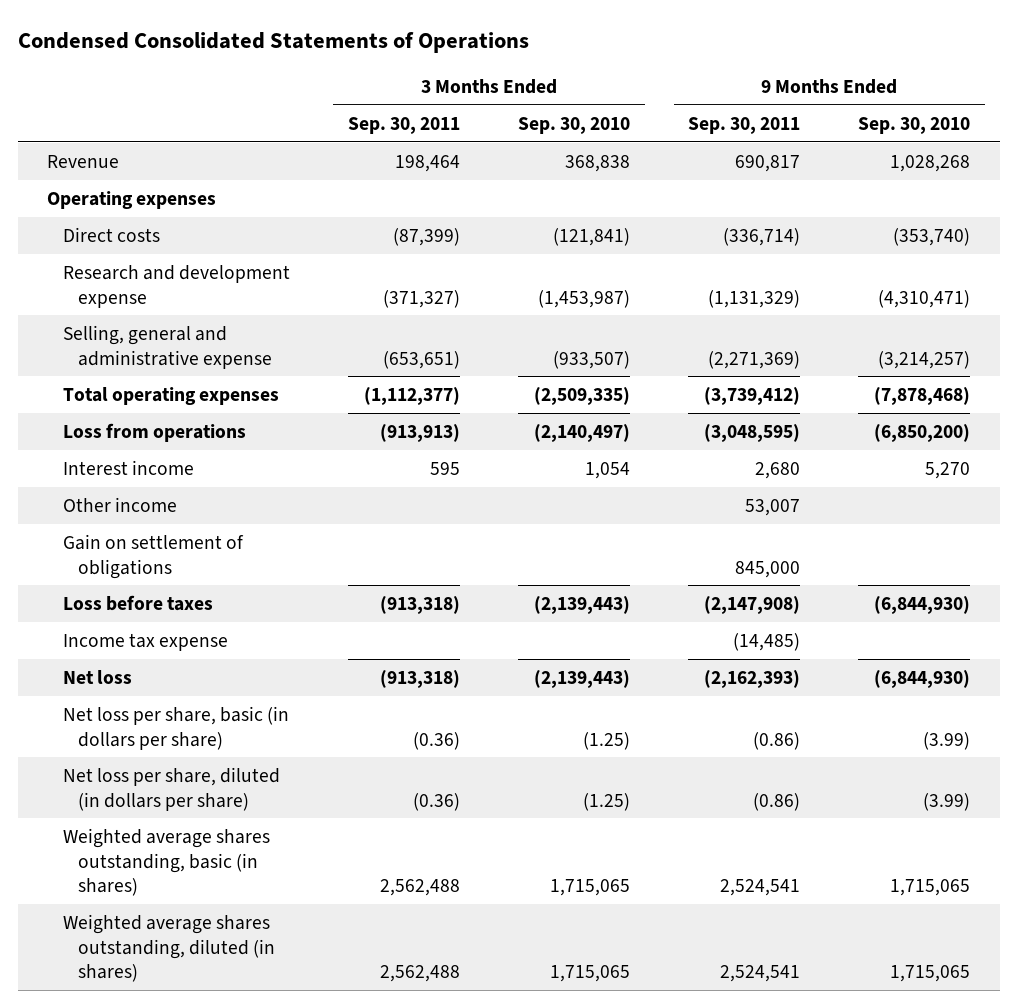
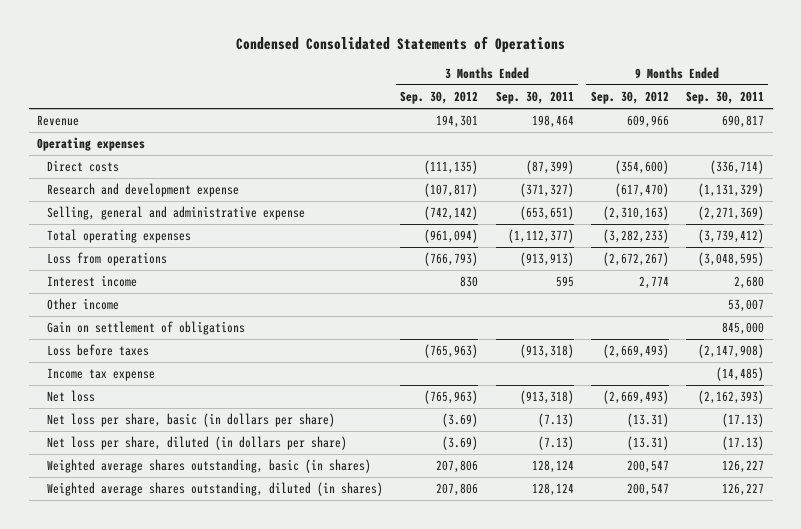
- | 3 Months Ended Sep. 30, 2011 | 3 Months Ended Sep. 30, 2010 | 9 Months Ended Sep. 30, 2011 | 9 Months Ended Sep. 30, 2010
+ | 3 Months Ended Sep. 30, 2012 | 3 Months Ended Sep. 30, 2011 | 9 Months Ended Sep. 30, 2012 | 9 Months Ended Sep. 30, 2011
- Net loss per share, basic (in dollars per share) | (0.36) | (1.25) | (0.86) | (3.99)
- Net loss per share, diluted (in dollars per share) | (0.36) | (1.25) | (0.86) | (3.99)
- Weighted average shares outstanding, basic (in shares) | 2,562,488 | 1,715,065 | 2,524,541 | 1,715,065
- Weighted average shares outstanding, diluted (in shares) | 2,562,488 | 1,715,065 | 2,524,541 | 1,715,065
+ Net loss per share, basic (in dollars per share) | (3.69) | (7.13) | (13.31) | (17.13)
+ Net loss per share, diluted (in dollars per share) | (3.69) | (7.13) | (13.31) | (17.13)
+ Weighted average shares outstanding, basic (in shares) | 207,806 | 128,124 | 200,547 | 126,227
+ Weighted average shares outstanding, diluted (in shares) | 207,806 | 128,124 | 200,547 | 126,227

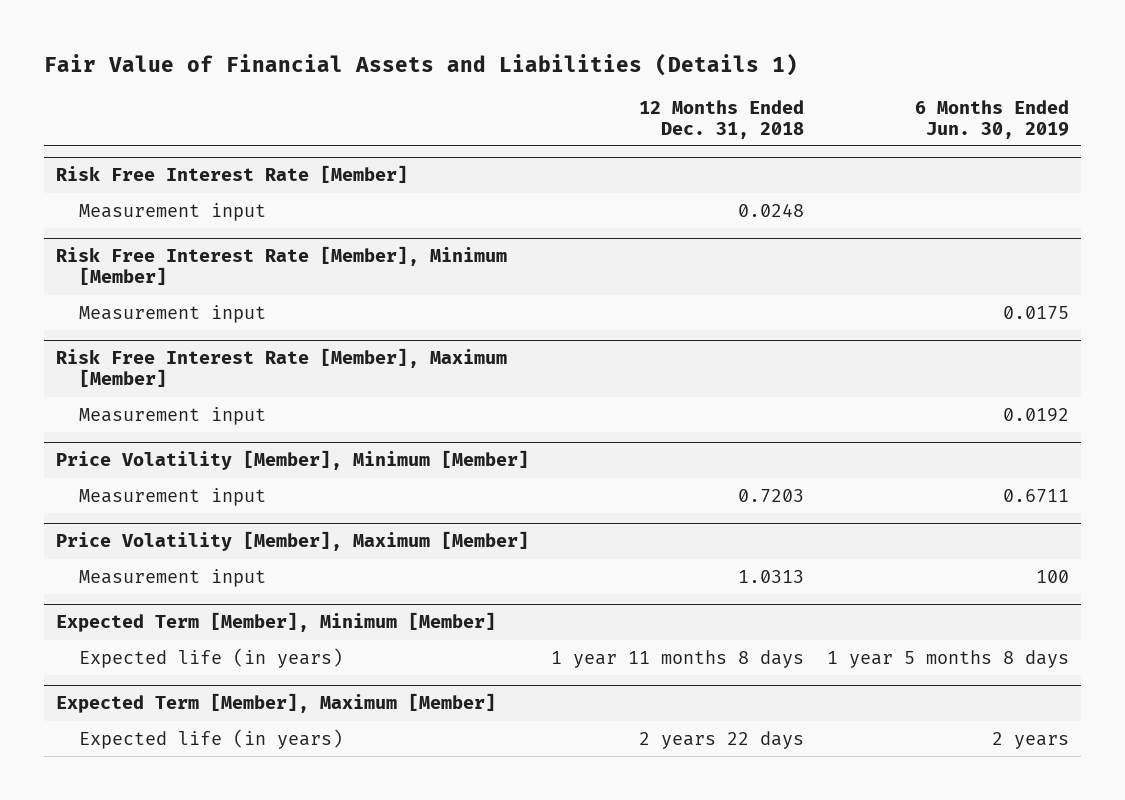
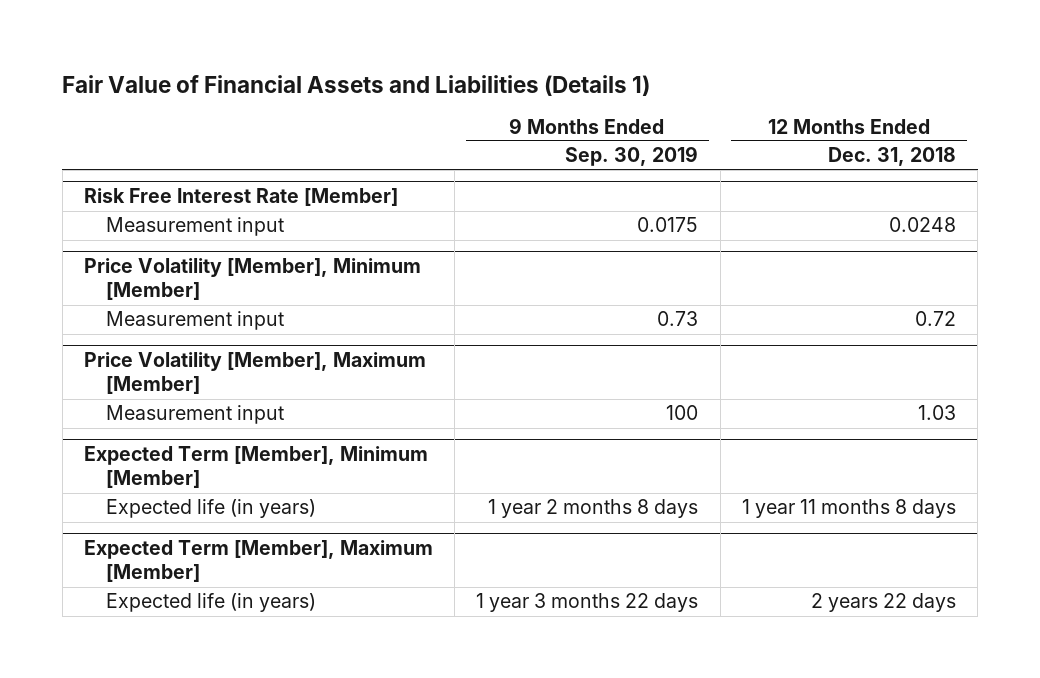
- | 12 Months Ended Dec. 31, 2018 | 6 Months Ended Jun. 30, 2019
+ | 9 Months Ended Sep. 30, 2019 | 12 Months Ended Dec. 31, 2018
- Risk Free Interest Rate [Member], Minimum [Member]
- Measurement input | | 0.0175
- Risk Free Interest Rate [Member], Maximum [Member]
- Measurement input | | 0.0192
@ Price Volatility [Member], Minimum [Member]
- Measurement input | 0.7203 | 0.6711
+ Measurement input | 0.73 | 0.72
@ Price Volatility [Member], Maximum [Member]
- Measurement input | 1.0313 | 100
+ Measurement input | 100 | 1.03

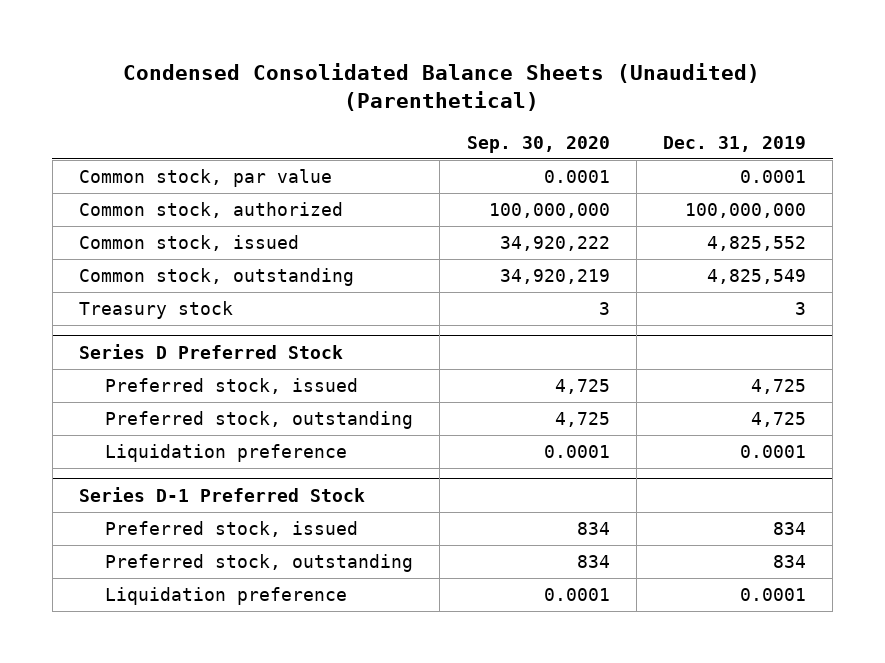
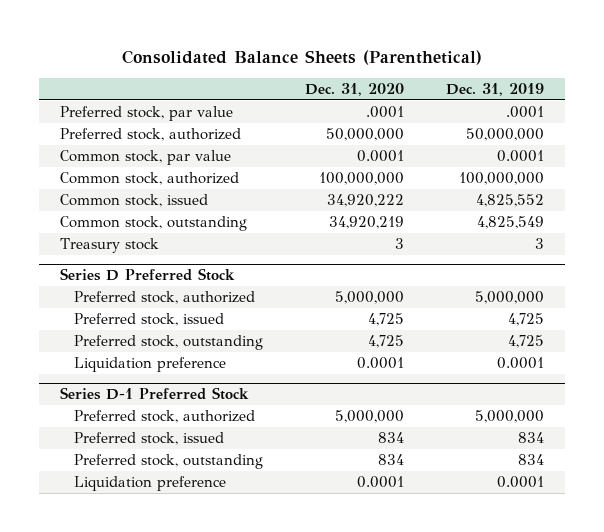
- Condensed Consolidated Balance Sheets (Unaudited) (Parenthetical)
+ Consolidated Balance Sheets (Parenthetical)
- | Sep. 30, 2020 | Dec. 31, 2019
+ | Dec. 31, 2020 | Dec. 31, 2019
+ Preferred stock, par value | .0001 | .0001
+ Preferred stock, authorized | 50,000,000 | 50,000,000
@ Series D Preferred Stock
+ Preferred stock, authorized | 5,000,000 | 5,000,000
@ Series D-1 Preferred Stock
+ Preferred stock, authorized | 5,000,000 | 5,000,000

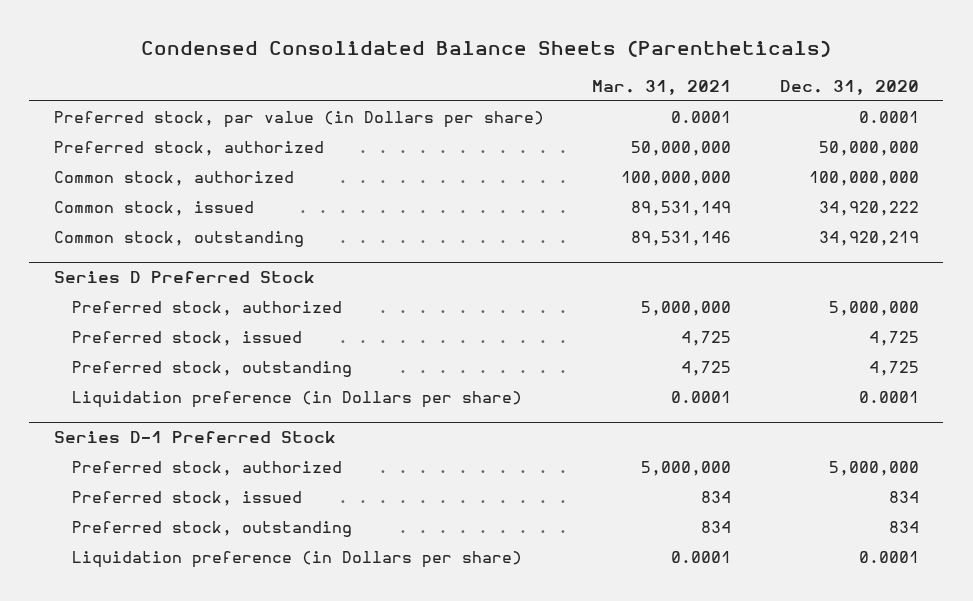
- Consolidated Balance Sheets (Parenthetical)
+ Condensed Consolidated Balance Sheets (Parentheticals)
- | Dec. 31, 2020 | Dec. 31, 2019
+ | Mar. 31, 2021 | Dec. 31, 2020
- Preferred stock, par value | .0001 | .0001
+ Preferred stock, par value (in Dollars per share) | 0.0001 | 0.0001
- Common stock, par value | 0.0001 | 0.0001
- Treasury stock | 3 | 3
@ Series D Preferred Stock
- Liquidation preference | 0.0001 | 0.0001
+ Liquidation preference (in Dollars per share) | 0.0001 | 0.0001
@ Series D-1 Preferred Stock
- Liquidation preference | 0.0001 | 0.0001
+ Liquidation preference (in Dollars per share) | 0.0001 | 0.0001

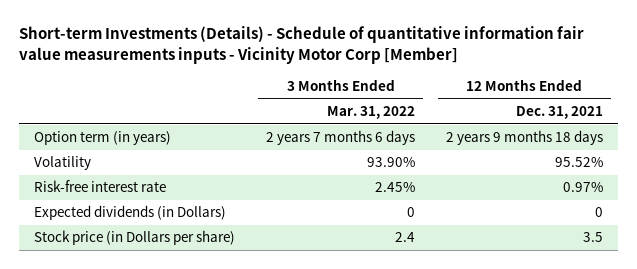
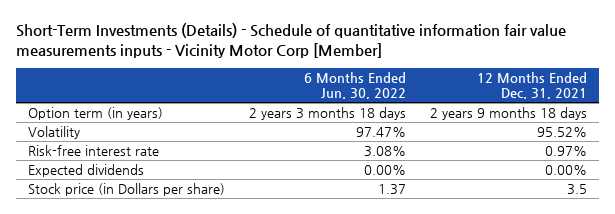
- Short-term Investments (Details) - Schedule of quantitative information fair value measurements inputs - Vicinity Motor Corp [Member]
+ Short-Term Investments (Details) - Schedule of quantitative information fair value measurements inputs - Vicinity Motor Corp [Member]
- | 3 Months Ended Mar. 31, 2022 | 12 Months Ended Dec. 31, 2021
+ | 6 Months Ended Jun. 30, 2022 | 12 Months Ended Dec. 31, 2021
- Expected dividends (in Dollars) | 0 | 0
+ Expected dividends | 0.00% | 0.00%

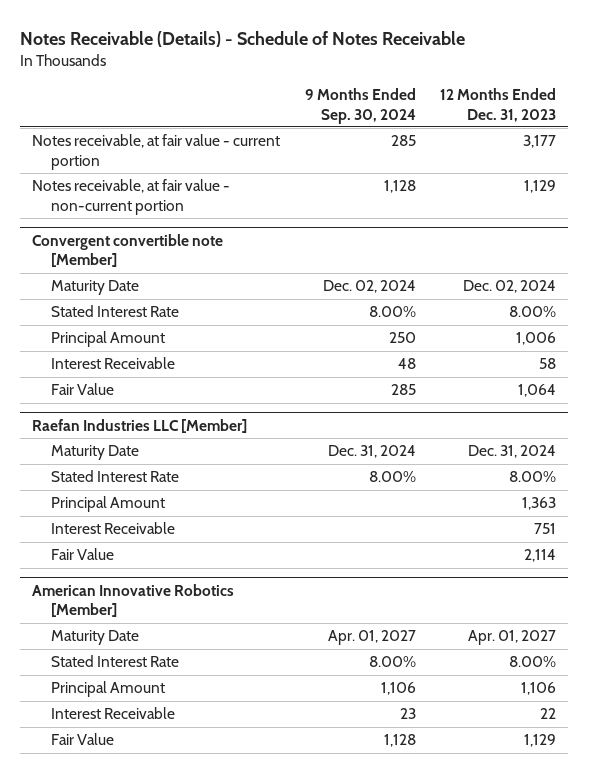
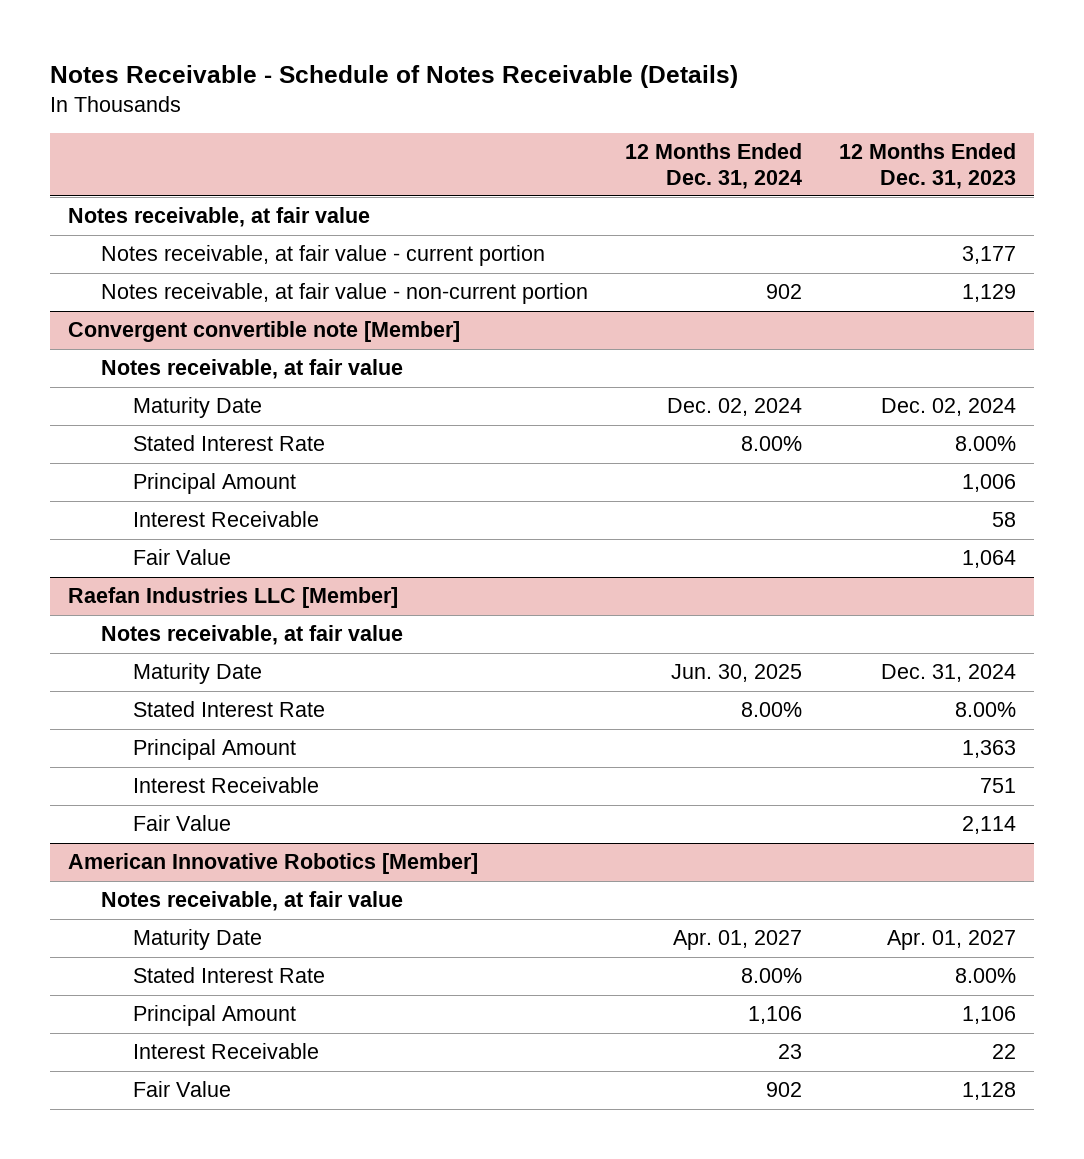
- Notes Receivable (Details) - Schedule of Notes Receivable
+ Notes Receivable - Schedule of Notes Receivable (Details)
- | 9 Months Ended Sep. 30, 2024 | 12 Months Ended Dec. 31, 2023
+ | 12 Months Ended Dec. 31, 2024 | 12 Months Ended Dec. 31, 2023
+ Notes receivable, at fair value
@ Convergent convertible note [Member]
+ Notes receivable, at fair value
@ Raefan Industries LLC [Member]
+ Notes receivable, at fair value
@ American Innovative Robotics [Member]
+ Notes receivable, at fair value
- Fair Value | 1,128 | 1,129
+ Fair Value | 902 | 1,128

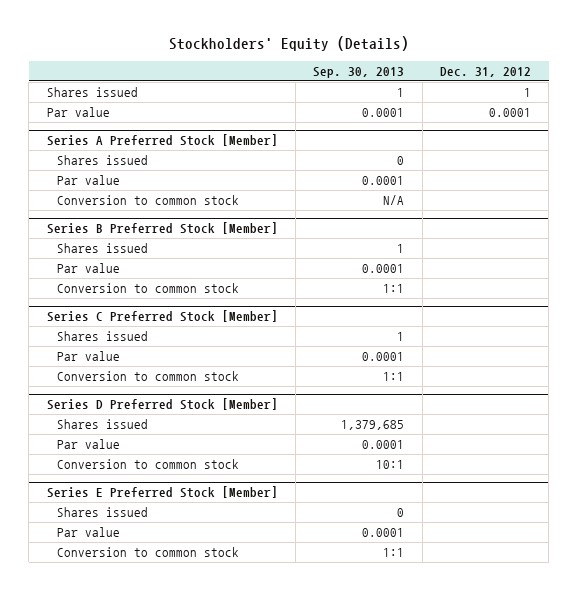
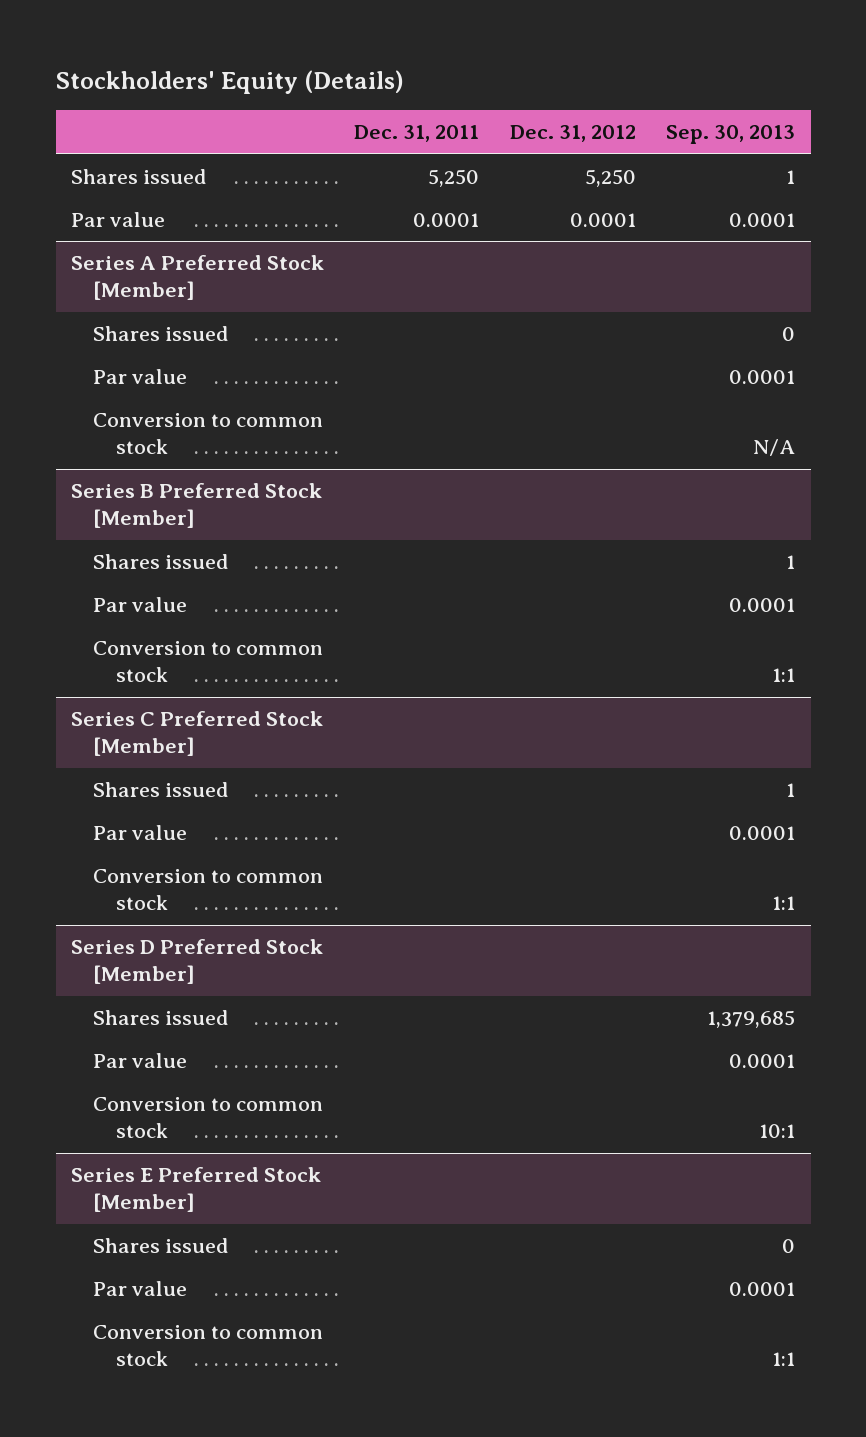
- | Sep. 30, 2013 | Dec. 31, 2012
+ | Dec. 31, 2011 | Dec. 31, 2012 | Sep. 30, 2013
- Shares issued | 1 | 1
+ Shares issued | 5,250 | 5,250 | 1

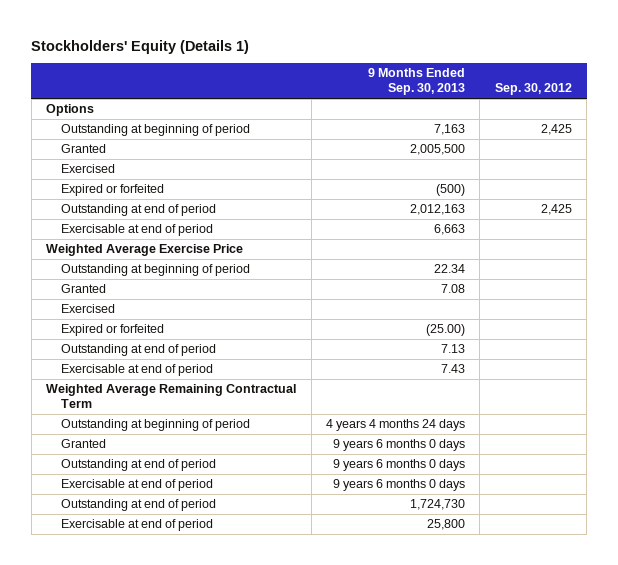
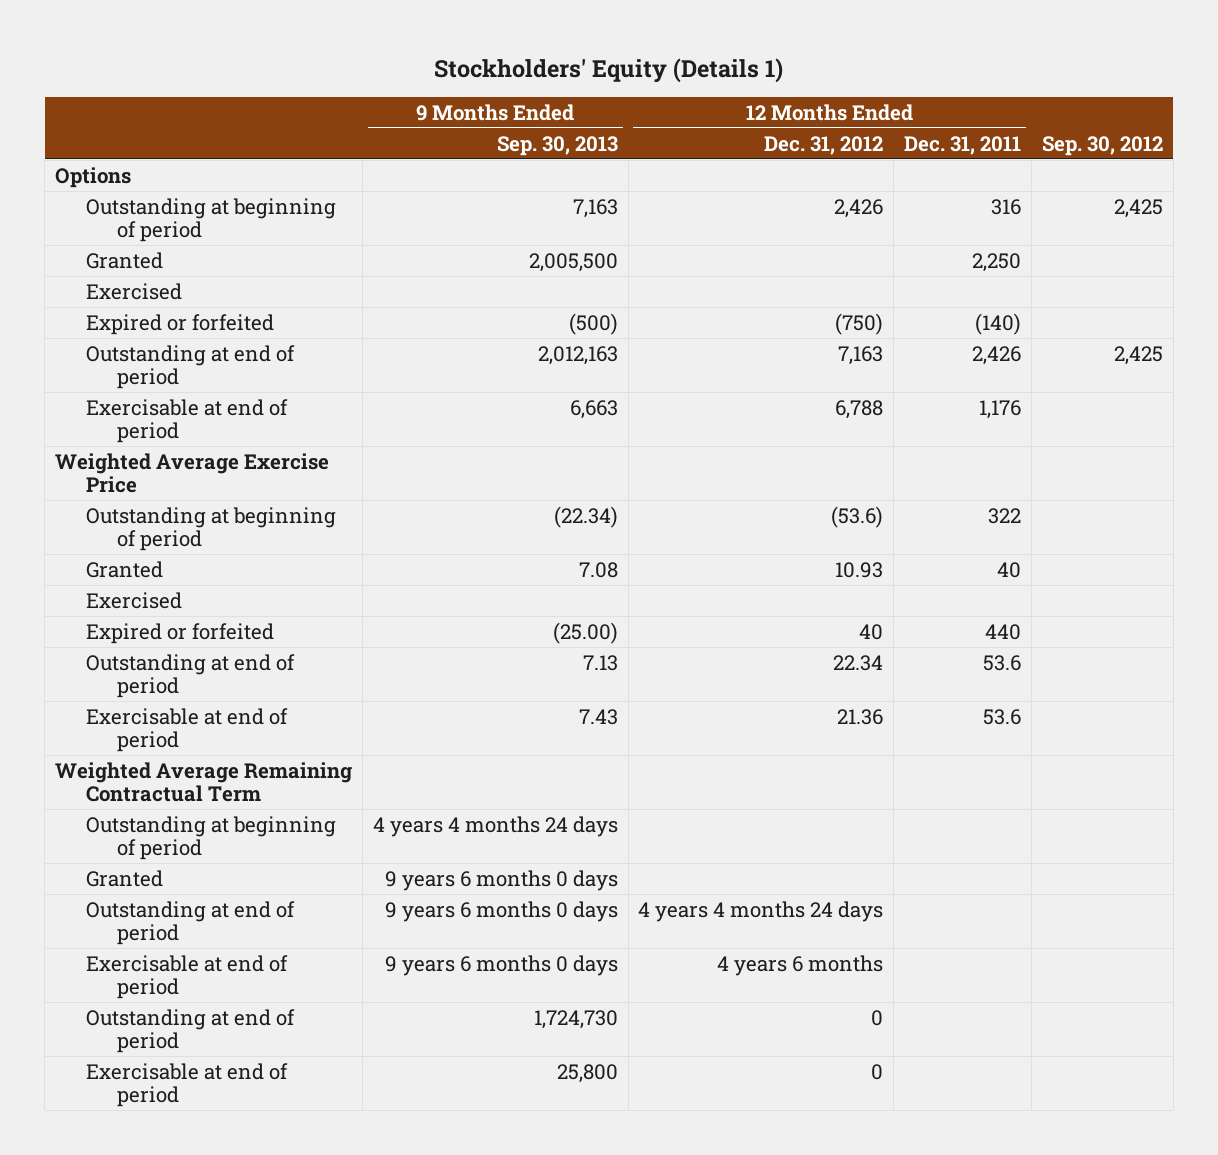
- | 9 Months Ended Sep. 30, 2013 | Sep. 30, 2012
+ | 9 Months Ended Sep. 30, 2013 | 12 Months Ended Dec. 31, 2012 | 12 Months Ended Dec. 31, 2011 | Sep. 30, 2012
- Outstanding at beginning of period | 22.34 |
+ Outstanding at beginning of period | (22.34) | (53.6) | 322 |

